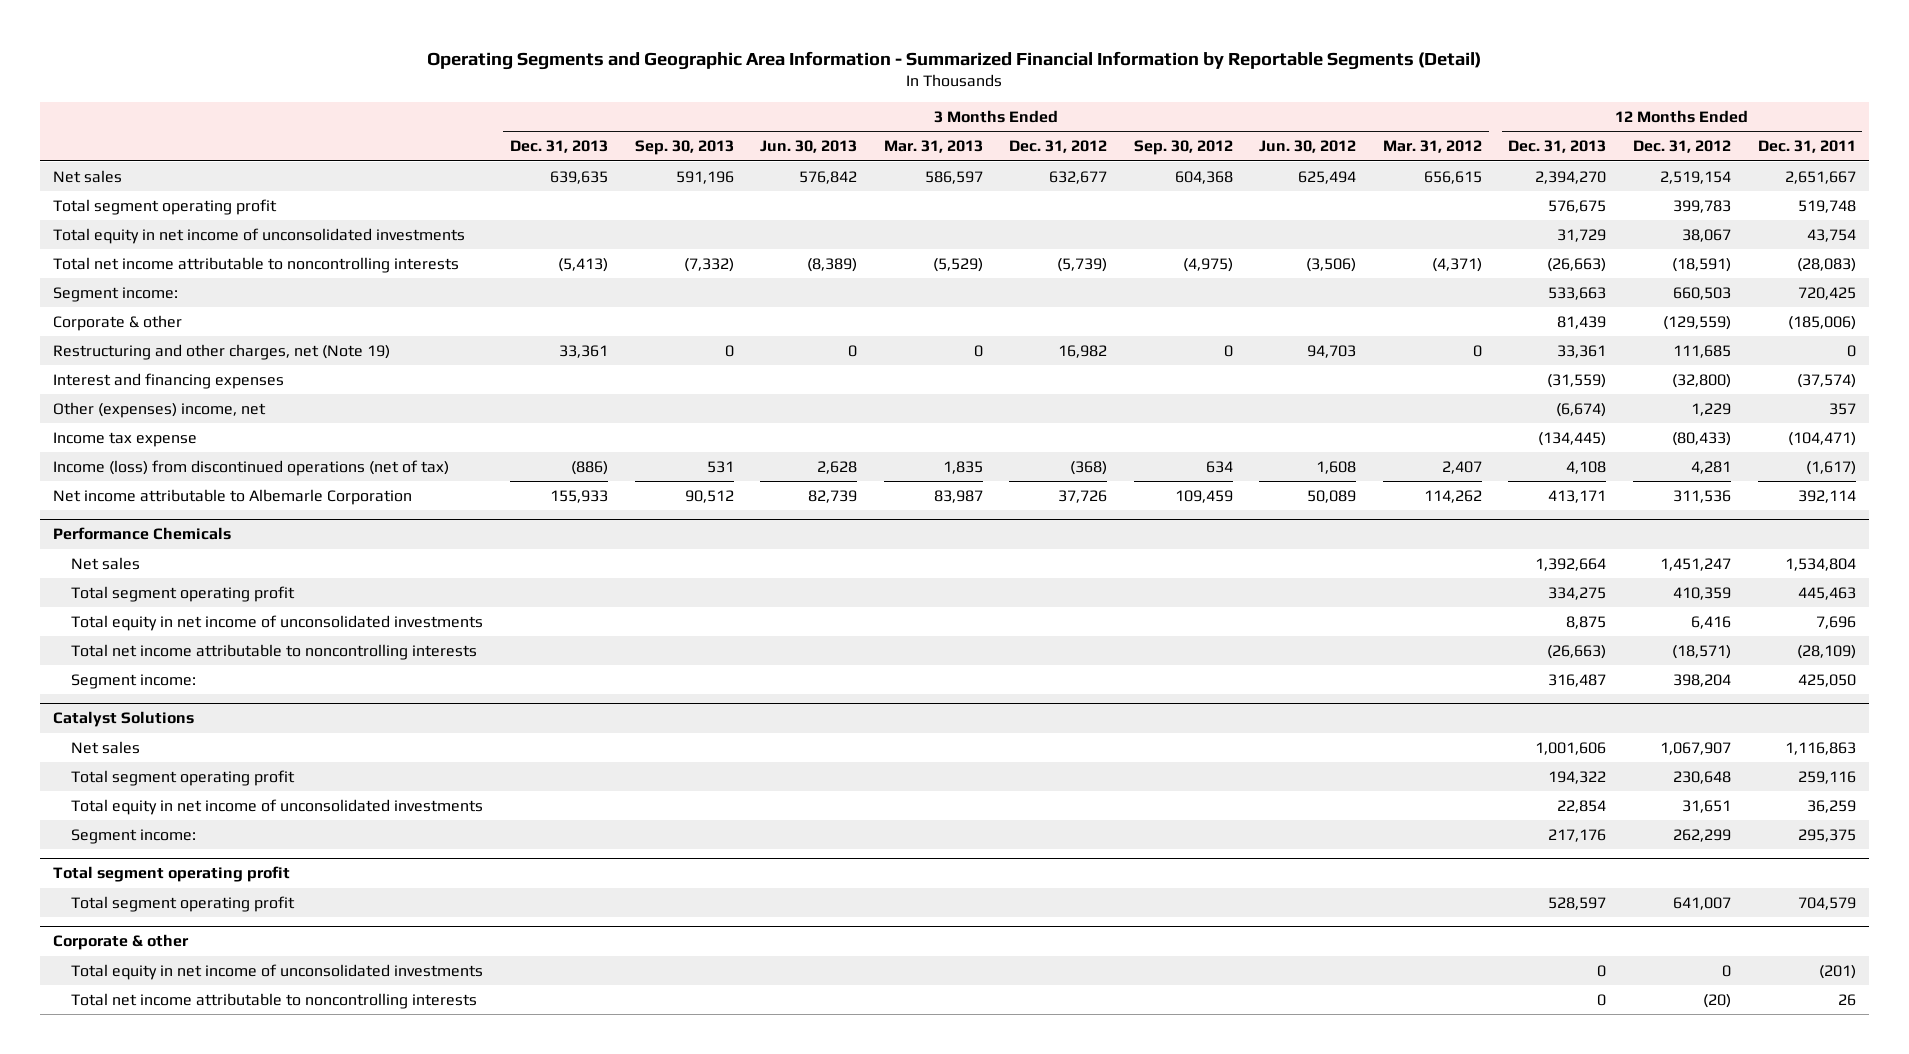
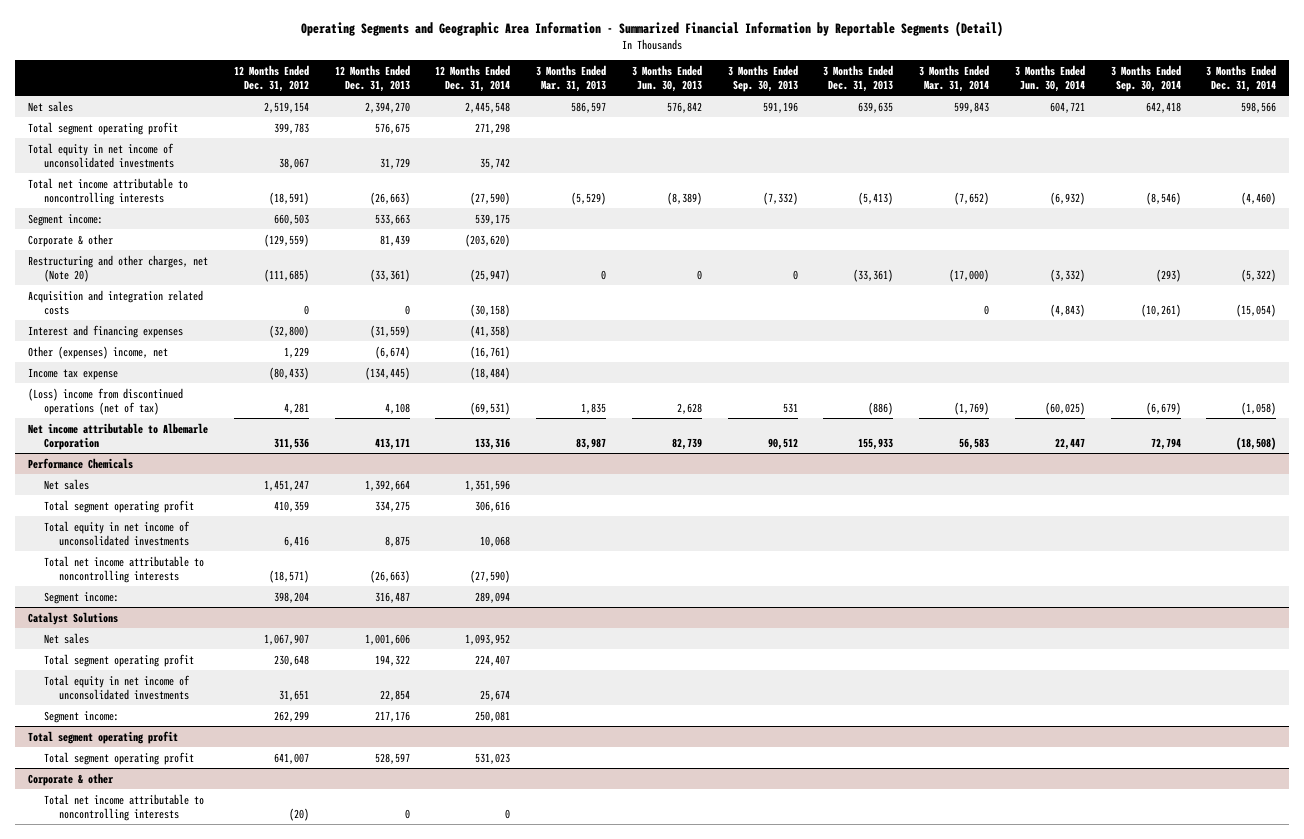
- | 3 Months Ended Dec. 31, 2013 | 3 Months Ended Sep. 30, 2013 | 3 Months Ended Jun. 30, 2013 | 3 Months Ended Mar. 31, 2013 | 3 Months Ended Dec. 31, 2012 | 3 Months Ended Sep. 30, 2012 | 3 Months Ended Jun. 30, 2012 | 3 Months Ended Mar. 31, 2012 | 12 Months Ended Dec. 31, 2013 | 12 Months Ended Dec. 31, 2012 | 12 Months Ended Dec. 31, 2011
+ | 12 Months Ended Dec. 31, 2012 | 12 Months Ended Dec. 31, 2013 | 12 Months Ended Dec. 31, 2014 | 3 Months Ended Mar. 31, 2013 | 3 Months Ended Jun. 30, 2013 | 3 Months Ended Sep. 30, 2013 | 3 Months Ended Dec. 31, 2013 | 3 Months Ended Mar. 31, 2014 | 3 Months Ended Jun. 30, 2014 | 3 Months Ended Sep. 30, 2014 | 3 Months Ended Dec. 31, 2014
- Restructuring and other charges, net (Note 19) | 33,361 | 0 | 0 | 0 | 16,982 | 0 | 94,703 | 0 | 33,361 | 111,685 | 0
+ Restructuring and other charges, net (Note 20) | (111,685) | (33,361) | (25,947) | 0 | 0 | 0 | (33,361) | (17,000) | (3,332) | (293) | (5,322)
+ Acquisition and integration related costs | 0 | 0 | (30,158) | | | | | 0 | (4,843) | (10,261) | (15,054)
- Income (loss) from discontinued operations (net of tax) | (886) | 531 | 2,628 | 1,835 | (368) | 634 | 1,608 | 2,407 | 4,108 | 4,281 | (1,617)
+ (Loss) income from discontinued operations (net of tax) | 4,281 | 4,108 | (69,531) | 1,835 | 2,628 | 531 | (886) | (1,769) | (60,025) | (6,679) | (1,058)
@ Corporate & other
- Total equity in net income of unconsolidated investments | | | | | | | | | 0 | 0 | (201)

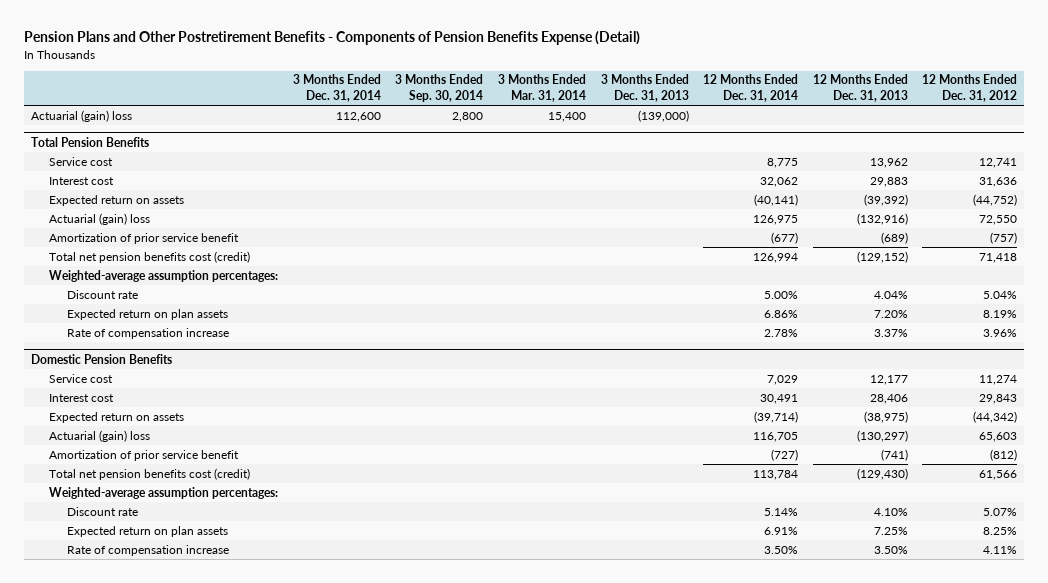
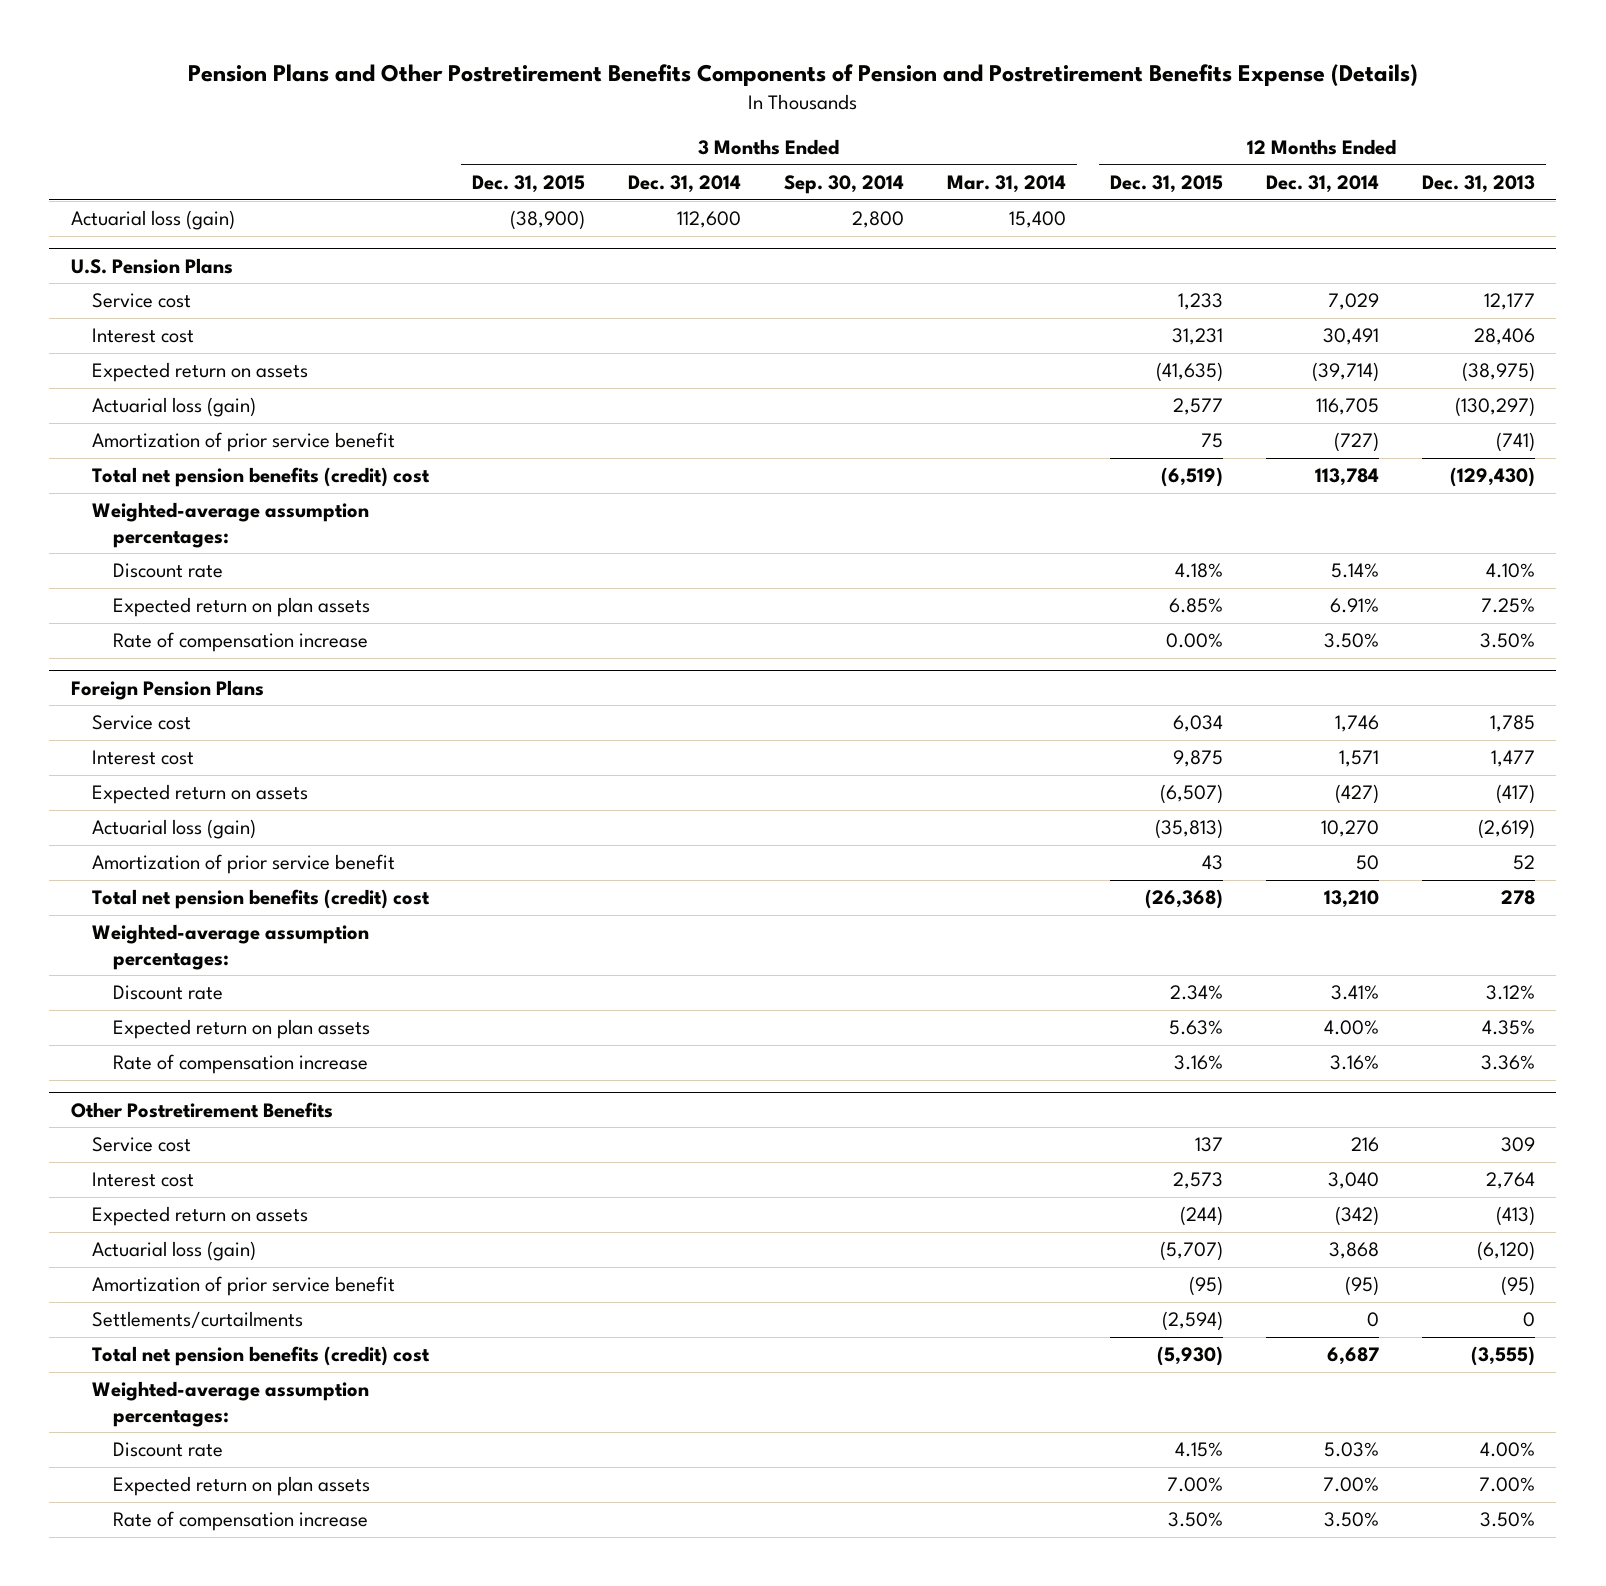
- Pension Plans and Other Postretirement Benefits - Components of Pension Benefits Expense (Detail)
+ Pension Plans and Other Postretirement Benefits Components of Pension and Postretirement Benefits Expense (Details)
- | 3 Months Ended Dec. 31, 2014 | 3 Months Ended Sep. 30, 2014 | 3 Months Ended Mar. 31, 2014 | 3 Months Ended Dec. 31, 2013 | 12 Months Ended Dec. 31, 2014 | 12 Months Ended Dec. 31, 2013 | 12 Months Ended Dec. 31, 2012
+ | 3 Months Ended Dec. 31, 2015 | 3 Months Ended Dec. 31, 2014 | 3 Months Ended Sep. 30, 2014 | 3 Months Ended Mar. 31, 2014 | 12 Months Ended Dec. 31, 2015 | 12 Months Ended Dec. 31, 2014 | 12 Months Ended Dec. 31, 2013
- Actuarial (gain) loss | 112,600 | 2,800 | 15,400 | (139,000) | | |
- Total Pension Benefits
- Service cost | | | | | 8,775 | 13,962 | 12,741
- Interest cost | | | | | 32,062 | 29,883 | 31,636
- Expected return on assets | | | | | (40,141) | (39,392) | (44,752)
- Actuarial (gain) loss | | | | | 126,975 | (132,916) | 72,550
- Amortization of prior service benefit | | | | | (677) | (689) | (757)
- Total net pension benefits cost (credit) | | | | | 126,994 | (129,152) | 71,418
- Weighted-average assumption percentages:
- Discount rate | | | | | 5.00% | 4.04% | 5.04%
- Expected return on plan assets | | | | | 6.86% | 7.20% | 8.19%
- Rate of compensation increase | | | | | 2.78% | 3.37% | 3.96%
- Domestic Pension Benefits
+ Actuarial loss (gain) | (38,900) | 112,600 | 2,800 | 15,400 | | |
+ U.S. Pension Plans
- Actuarial (gain) loss | | | | | 116,705 | (130,297) | 65,603
+ Actuarial loss (gain) | | | | | 2,577 | 116,705 | (130,297)
- Total net pension benefits cost (credit) | | | | | 113,784 | (129,430) | 61,566
+ Total net pension benefits (credit) cost | | | | | (6,519) | 113,784 | (129,430)
+ Foreign Pension Plans
+ Service cost | | | | | 6,034 | 1,746 | 1,785
+ Interest cost | | | | | 9,875 | 1,571 | 1,477
+ Expected return on assets | | | | | (6,507) | (427) | (417)
+ Actuarial loss (gain) | | | | | (35,813) | 10,270 | (2,619)
+ Amortization of prior service benefit | | | | | 43 | 50 | 52
+ Total net pension benefits (credit) cost | | | | | (26,368) | 13,210 | 278
+ Weighted-average assumption percentages:
+ Discount rate | | | | | 2.34% | 3.41% | 3.12%
+ Expected return on plan assets | | | | | 5.63% | 4.00% | 4.35%
+ Rate of compensation increase | | | | | 3.16% | 3.16% | 3.36%
+ Other Postretirement Benefits
+ Service cost | | | | | 137 | 216 | 309
+ Interest cost | | | | | 2,573 | 3,040 | 2,764
+ Expected return on assets | | | | | (244) | (342) | (413)
+ Actuarial loss (gain) | | | | | (5,707) | 3,868 | (6,120)
+ Amortization of prior service benefit | | | | | (95) | (95) | (95)
+ Settlements/curtailments | | | | | (2,594) | 0 | 0
+ Total net pension benefits (credit) cost | | | | | (5,930) | 6,687 | (3,555)
+ Weighted-average assumption percentages:
+ Discount rate | | | | | 4.15% | 5.03% | 4.00%
+ Expected return on plan assets | | | | | 7.00% | 7.00% | 7.00%
+ Rate of compensation increase | | | | | 3.50% | 3.50% | 3.50%

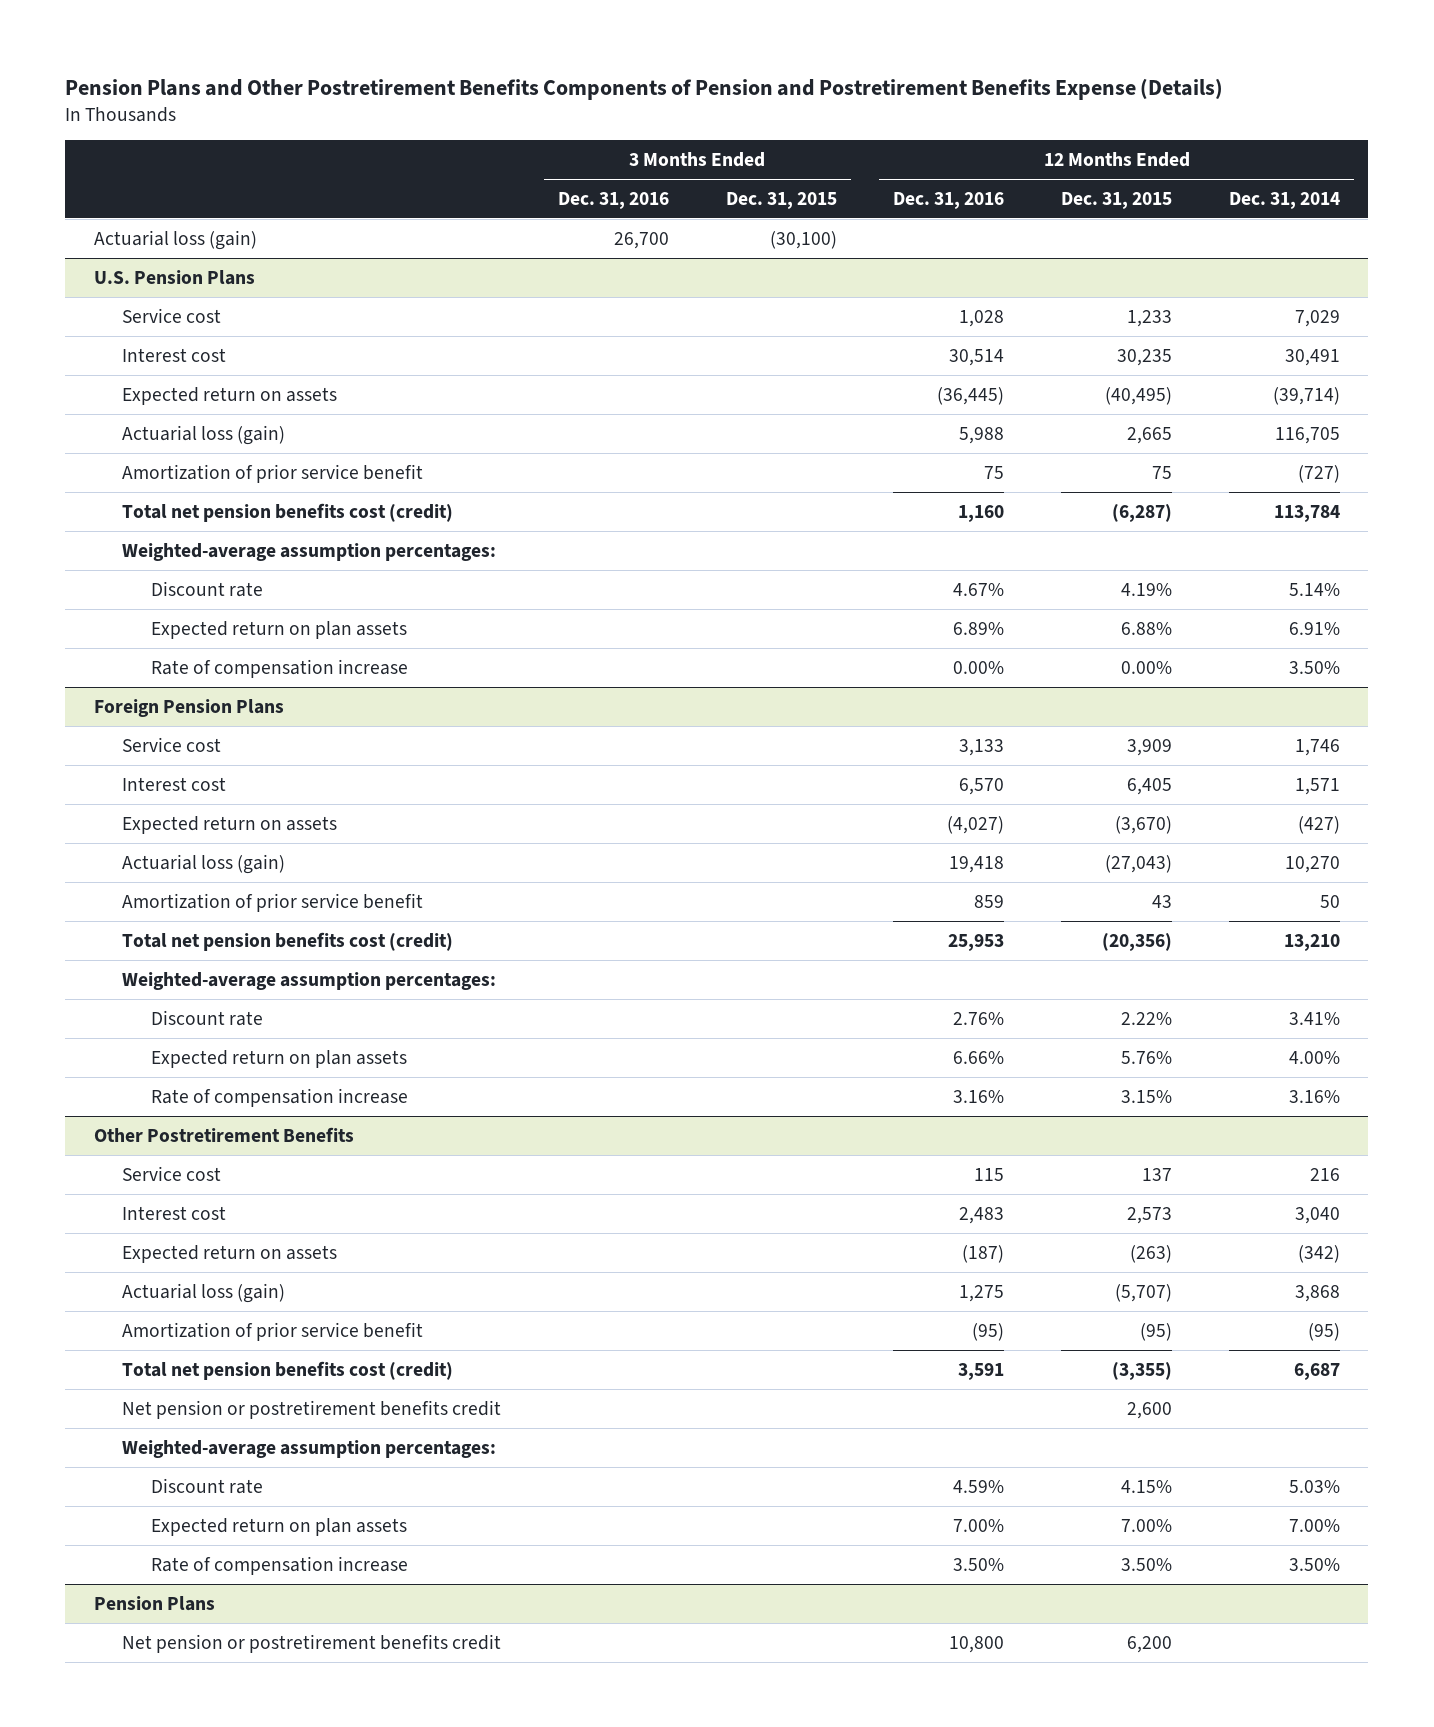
- | 3 Months Ended Dec. 31, 2015 | 3 Months Ended Dec. 31, 2014 | 3 Months Ended Sep. 30, 2014 | 3 Months Ended Mar. 31, 2014 | 12 Months Ended Dec. 31, 2015 | 12 Months Ended Dec. 31, 2014 | 12 Months Ended Dec. 31, 2013
+ | 3 Months Ended Dec. 31, 2016 | 3 Months Ended Dec. 31, 2015 | 12 Months Ended Dec. 31, 2016 | 12 Months Ended Dec. 31, 2015 | 12 Months Ended Dec. 31, 2014
- Actuarial loss (gain) | (38,900) | 112,600 | 2,800 | 15,400 | | |
+ Actuarial loss (gain) | 26,700 | (30,100) | | |
@ U.S. Pension Plans
- Interest cost | | | | | 31,231 | 30,491 | 28,406
- Expected return on assets | | | | | (41,635) | (39,714) | (38,975)
- Actuarial loss (gain) | | | | | 2,577 | 116,705 | (130,297)
+ Interest cost | | | 30,514 | 30,235 | 30,491
+ Expected return on assets | | | (36,445) | (40,495) | (39,714)
+ Actuarial loss (gain) | | | 5,988 | 2,665 | 116,705
- Total net pension benefits (credit) cost | | | | | (6,519) | 113,784 | (129,430)
+ Total net pension benefits cost (credit) | | | 1,160 | (6,287) | 113,784
- Discount rate | | | | | 4.18% | 5.14% | 4.10%
- Expected return on plan assets | | | | | 6.85% | 6.91% | 7.25%
+ Discount rate | | | 4.67% | 4.19% | 5.14%
+ Expected return on plan assets | | | 6.89% | 6.88% | 6.91%
@ Foreign Pension Plans
- Service cost | | | | | 6,034 | 1,746 | 1,785
- Interest cost | | | | | 9,875 | 1,571 | 1,477
- Expected return on assets | | | | | (6,507) | (427) | (417)
- Actuarial loss (gain) | | | | | (35,813) | 10,270 | (2,619)
+ Service cost | | | 3,133 | 3,909 | 1,746
+ Interest cost | | | 6,570 | 6,405 | 1,571
+ Expected return on assets | | | (4,027) | (3,670) | (427)
+ Actuarial loss (gain) | | | 19,418 | (27,043) | 10,270
- Total net pension benefits (credit) cost | | | | | (26,368) | 13,210 | 278
+ Total net pension benefits cost (credit) | | | 25,953 | (20,356) | 13,210
- Discount rate | | | | | 2.34% | 3.41% | 3.12%
- Expected return on plan assets | | | | | 5.63% | 4.00% | 4.35%
- Rate of compensation increase | | | | | 3.16% | 3.16% | 3.36%
+ Discount rate | | | 2.76% | 2.22% | 3.41%
+ Expected return on plan assets | | | 6.66% | 5.76% | 4.00%
+ Rate of compensation increase | | | 3.16% | 3.15% | 3.16%
@ Other Postretirement Benefits
- Expected return on assets | | | | | (244) | (342) | (413)
+ Expected return on assets | | | (187) | (263) | (342)
- Settlements/curtailments | | | | | (2,594) | 0 | 0
- Total net pension benefits (credit) cost | | | | | (5,930) | 6,687 | (3,555)
+ Total net pension benefits cost (credit) | | | 3,591 | (3,355) | 6,687
+ Net pension or postretirement benefits credit | | | | 2,600 |
+ Pension Plans
+ Net pension or postretirement benefits credit | | | 10,800 | 6,200 |

